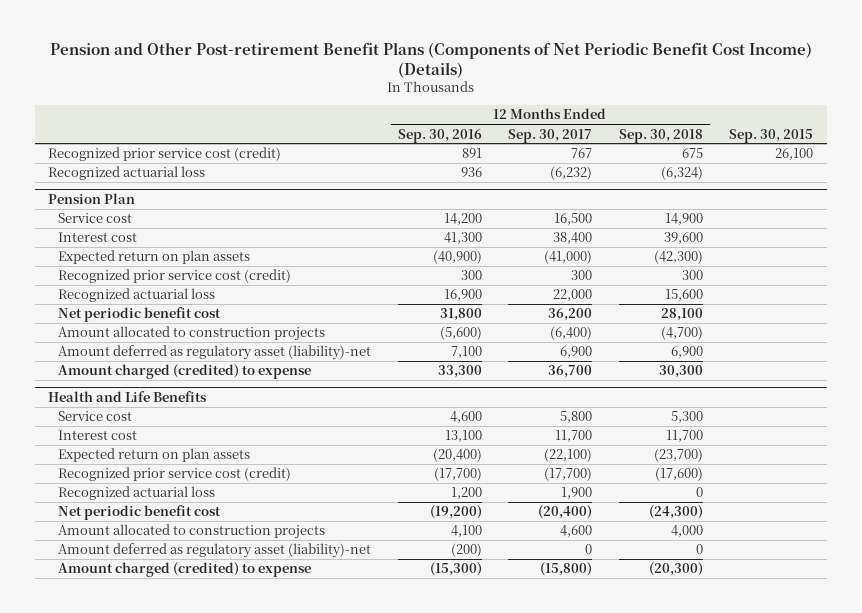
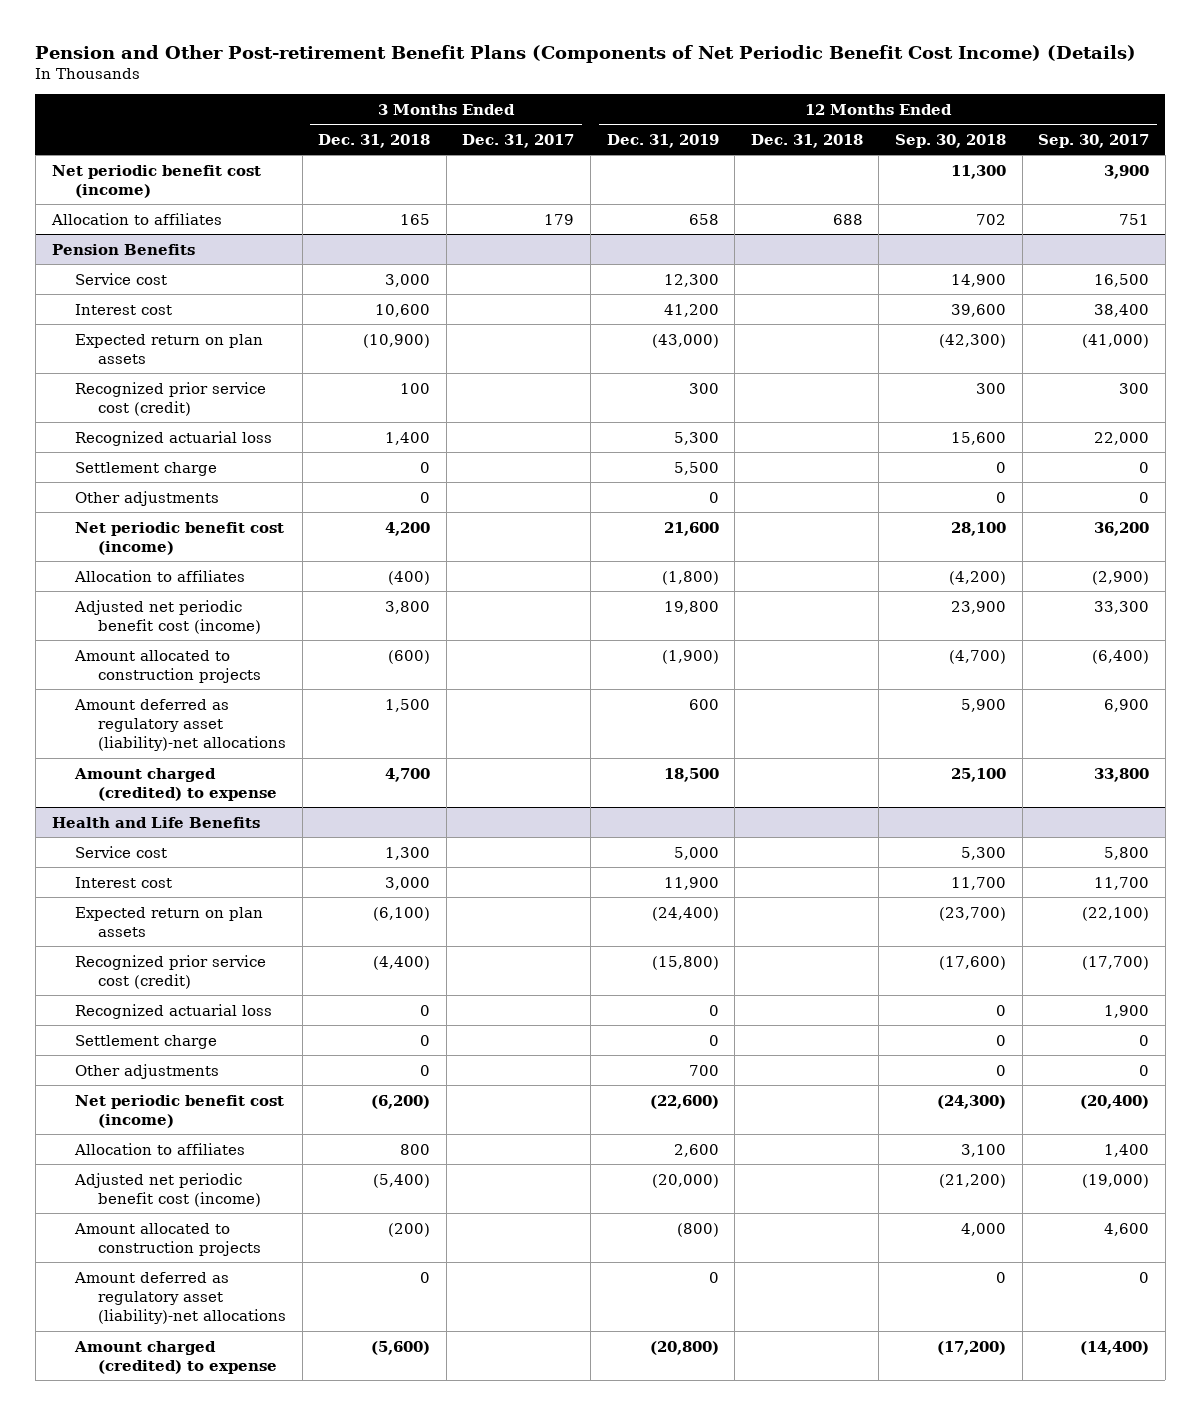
- | 12 Months Ended Sep. 30, 2016 | 12 Months Ended Sep. 30, 2017 | 12 Months Ended Sep. 30, 2018 | Sep. 30, 2015
+ | 3 Months Ended Dec. 31, 2018 | 3 Months Ended Dec. 31, 2017 | 12 Months Ended Dec. 31, 2019 | 12 Months Ended Dec. 31, 2018 | 12 Months Ended Sep. 30, 2018 | 12 Months Ended Sep. 30, 2017
- Recognized prior service cost (credit) | 891 | 767 | 675 | 26,100
- Recognized actuarial loss | 936 | (6,232) | (6,324) |
- Pension Plan
+ Net periodic benefit cost (income) | | | | | 11,300 | 3,900
+ Allocation to affiliates | 165 | 179 | 658 | 688 | 702 | 751
+ Pension Benefits
- Net periodic benefit cost | 31,800 | 36,200 | 28,100 |
+ Settlement charge | 0 | | 5,500 | | 0 | 0
+ Other adjustments | 0 | | 0 | | 0 | 0
+ Net periodic benefit cost (income) | 4,200 | | 21,600 | | 28,100 | 36,200
+ Allocation to affiliates | (400) | | (1,800) | | (4,200) | (2,900)
+ Adjusted net periodic benefit cost (income) | 3,800 | | 19,800 | | 23,900 | 33,300
- Amount deferred as regulatory asset (liability)-net | 7,100 | 6,900 | 6,900 |
- Amount charged (credited) to expense | 33,300 | 36,700 | 30,300 |
+ Amount deferred as regulatory asset (liability)-net allocations | 1,500 | | 600 | | 5,900 | 6,900
+ Amount charged (credited) to expense | 4,700 | | 18,500 | | 25,100 | 33,800
@ Health and Life Benefits
- Net periodic benefit cost | (19,200) | (20,400) | (24,300) |
+ Settlement charge | 0 | | 0 | | 0 | 0
+ Other adjustments | 0 | | 700 | | 0 | 0
+ Net periodic benefit cost (income) | (6,200) | | (22,600) | | (24,300) | (20,400)
+ Allocation to affiliates | 800 | | 2,600 | | 3,100 | 1,400
+ Adjusted net periodic benefit cost (income) | (5,400) | | (20,000) | | (21,200) | (19,000)
- Amount deferred as regulatory asset (liability)-net | (200) | 0 | 0 |
- Amount charged (credited) to expense | (15,300) | (15,800) | (20,300) |
+ Amount deferred as regulatory asset (liability)-net allocations | 0 | | 0 | | 0 | 0
+ Amount charged (credited) to expense | (5,600) | | (20,800) | | (17,200) | (14,400)

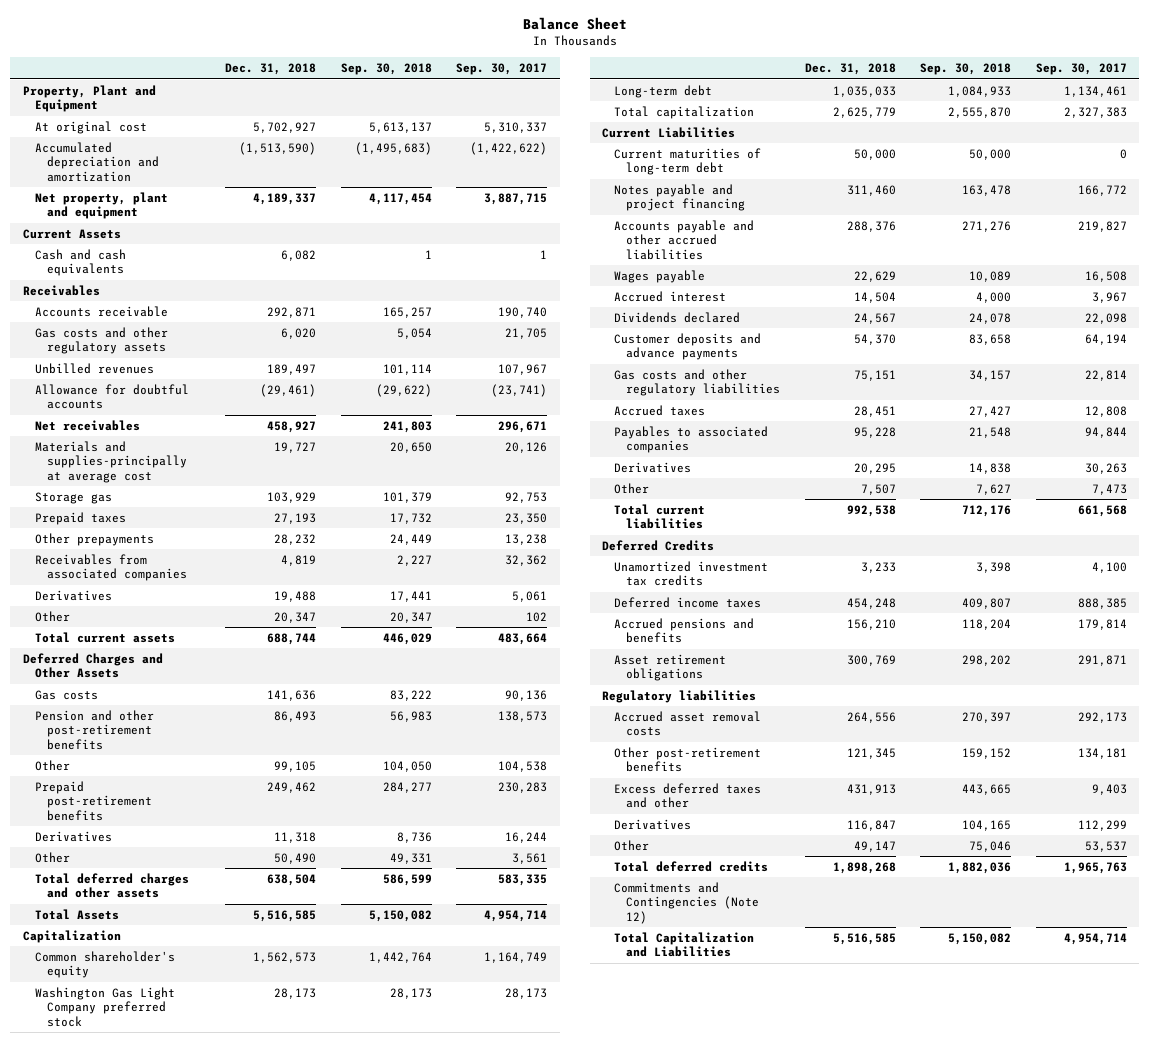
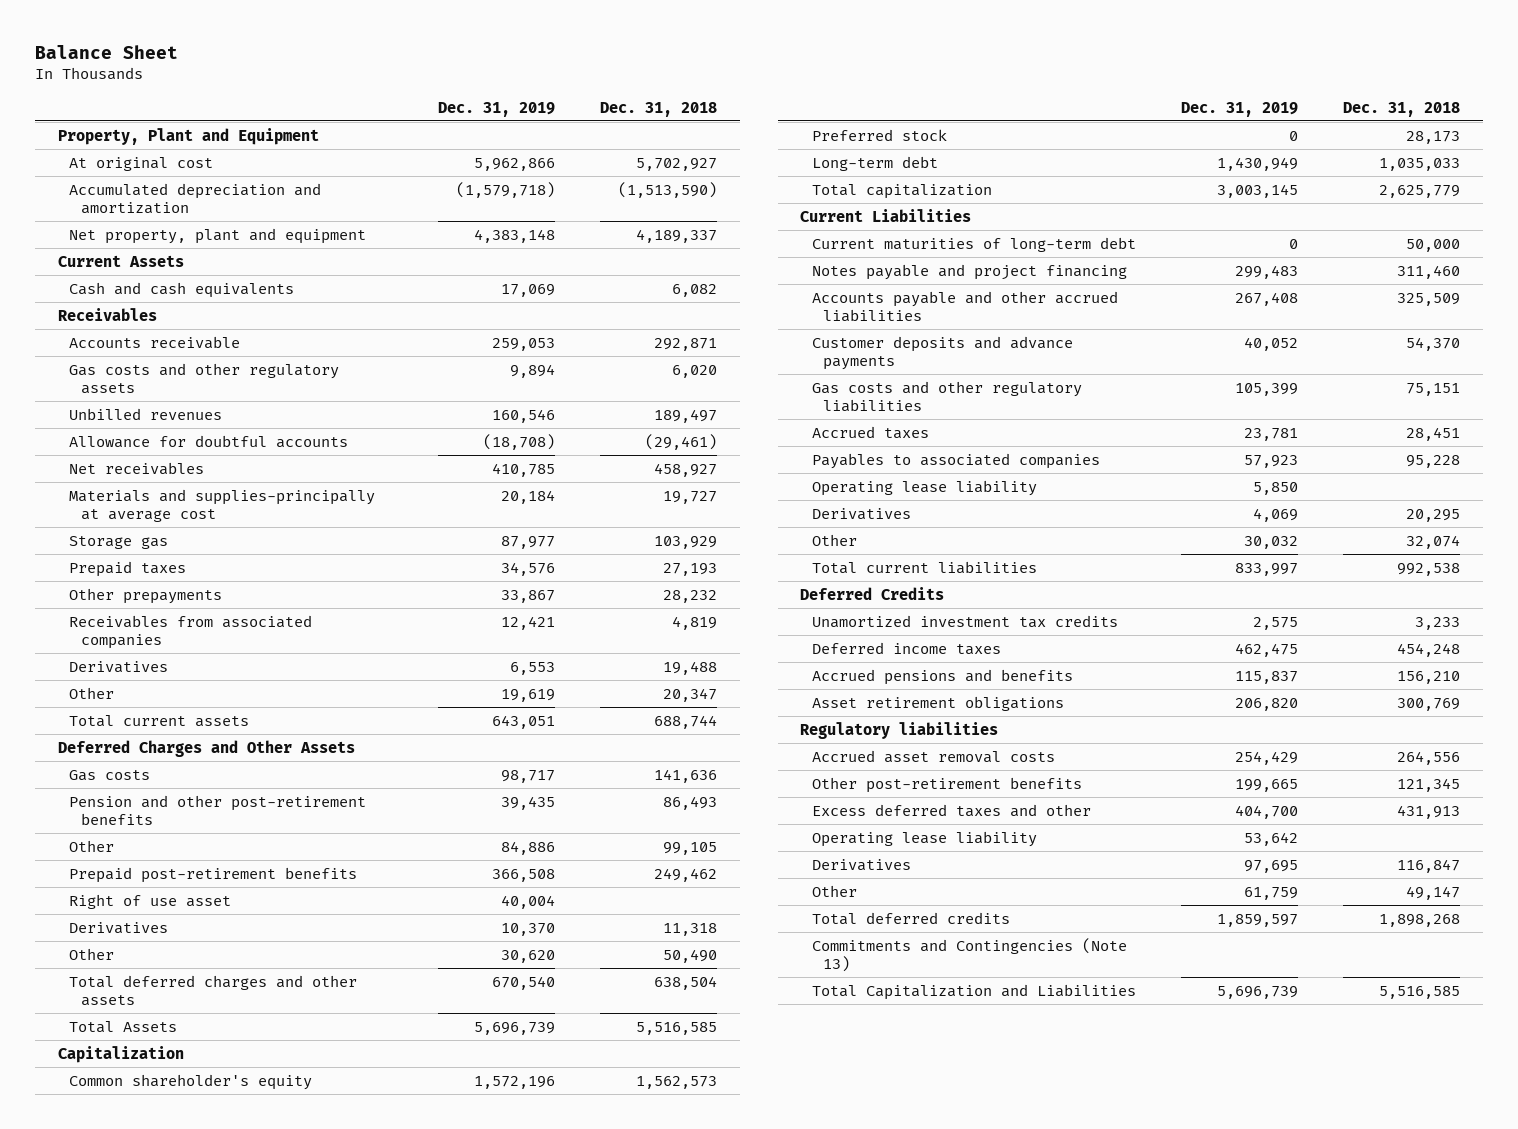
- | Dec. 31, 2018 | Sep. 30, 2018 | Sep. 30, 2017
+ | Dec. 31, 2019 | Dec. 31, 2018
+ Right of use asset | 40,004 |
- Washington Gas Light Company preferred stock | 28,173 | 28,173 | 28,173
+ Preferred stock | 0 | 28,173
- Accounts payable and other accrued liabilities | 288,376 | 271,276 | 219,827
- Wages payable | 22,629 | 10,089 | 16,508
- Accrued interest | 14,504 | 4,000 | 3,967
- Dividends declared | 24,567 | 24,078 | 22,098
+ Accounts payable and other accrued liabilities | 267,408 | 325,509
+ Operating lease liability | 5,850 |
- Other | 7,507 | 7,627 | 7,473
+ Other | 30,032 | 32,074
+ Operating lease liability | 53,642 |
- Commitments and Contingencies (Note 12)
+ Commitments and Contingencies (Note 13)

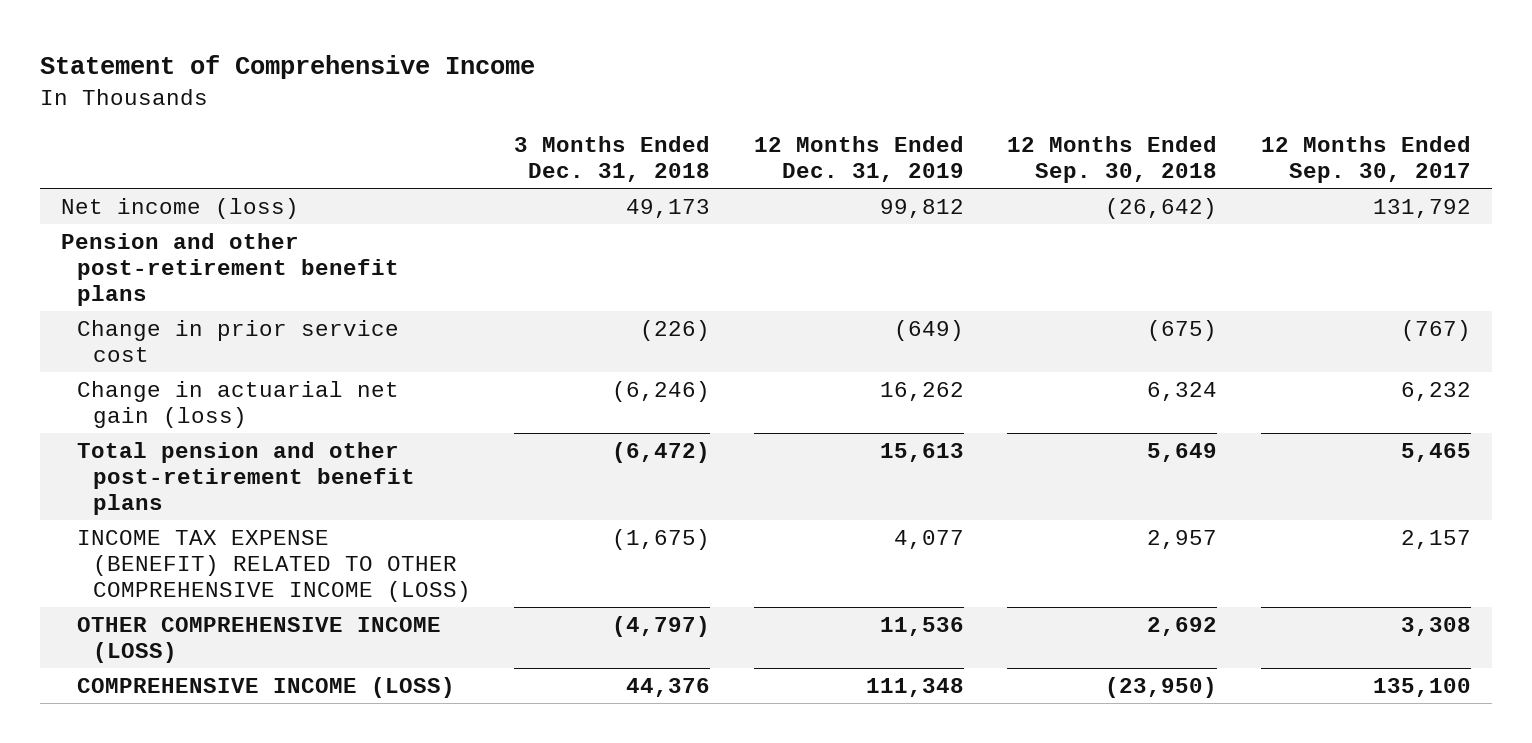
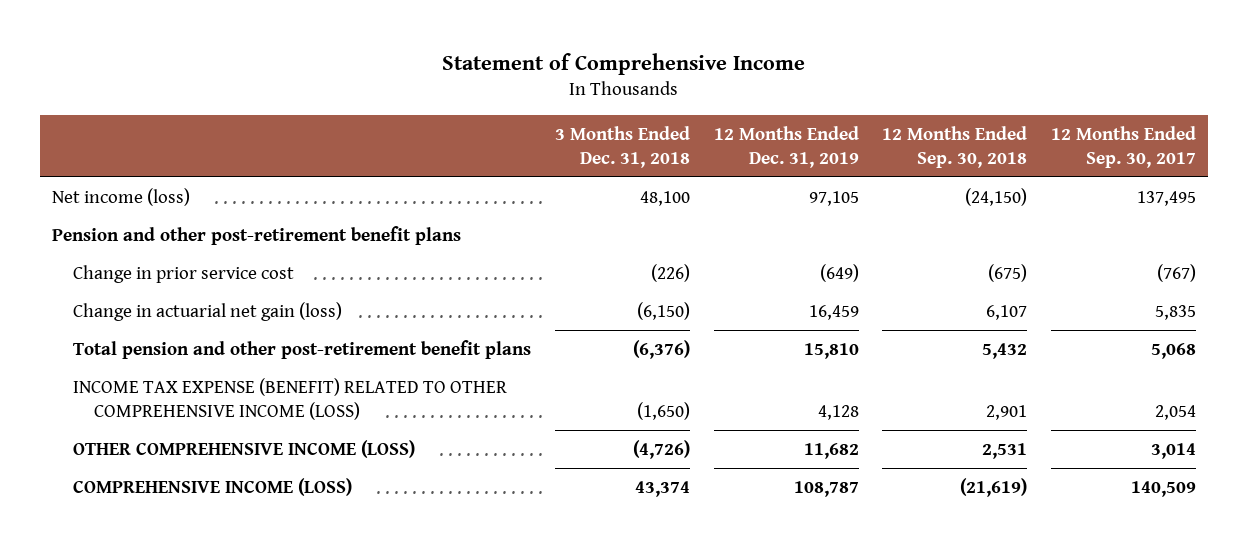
- Net income (loss) | 49,173 | 99,812 | (26,642) | 131,792
+ Net income (loss) | 48,100 | 97,105 | (24,150) | 137,495
- Change in actuarial net gain (loss) | (6,246) | 16,262 | 6,324 | 6,232
- Total pension and other post-retirement benefit plans | (6,472) | 15,613 | 5,649 | 5,465
- INCOME TAX EXPENSE (BENEFIT) RELATED TO OTHER COMPREHENSIVE INCOME (LOSS) | (1,675) | 4,077 | 2,957 | 2,157
- OTHER COMPREHENSIVE INCOME (LOSS) | (4,797) | 11,536 | 2,692 | 3,308
- COMPREHENSIVE INCOME (LOSS) | 44,376 | 111,348 | (23,950) | 135,100
+ Change in actuarial net gain (loss) | (6,150) | 16,459 | 6,107 | 5,835
+ Total pension and other post-retirement benefit plans | (6,376) | 15,810 | 5,432 | 5,068
+ INCOME TAX EXPENSE (BENEFIT) RELATED TO OTHER COMPREHENSIVE INCOME (LOSS) | (1,650) | 4,128 | 2,901 | 2,054
+ OTHER COMPREHENSIVE INCOME (LOSS) | (4,726) | 11,682 | 2,531 | 3,014
+ COMPREHENSIVE INCOME (LOSS) | 43,374 | 108,787 | (21,619) | 140,509

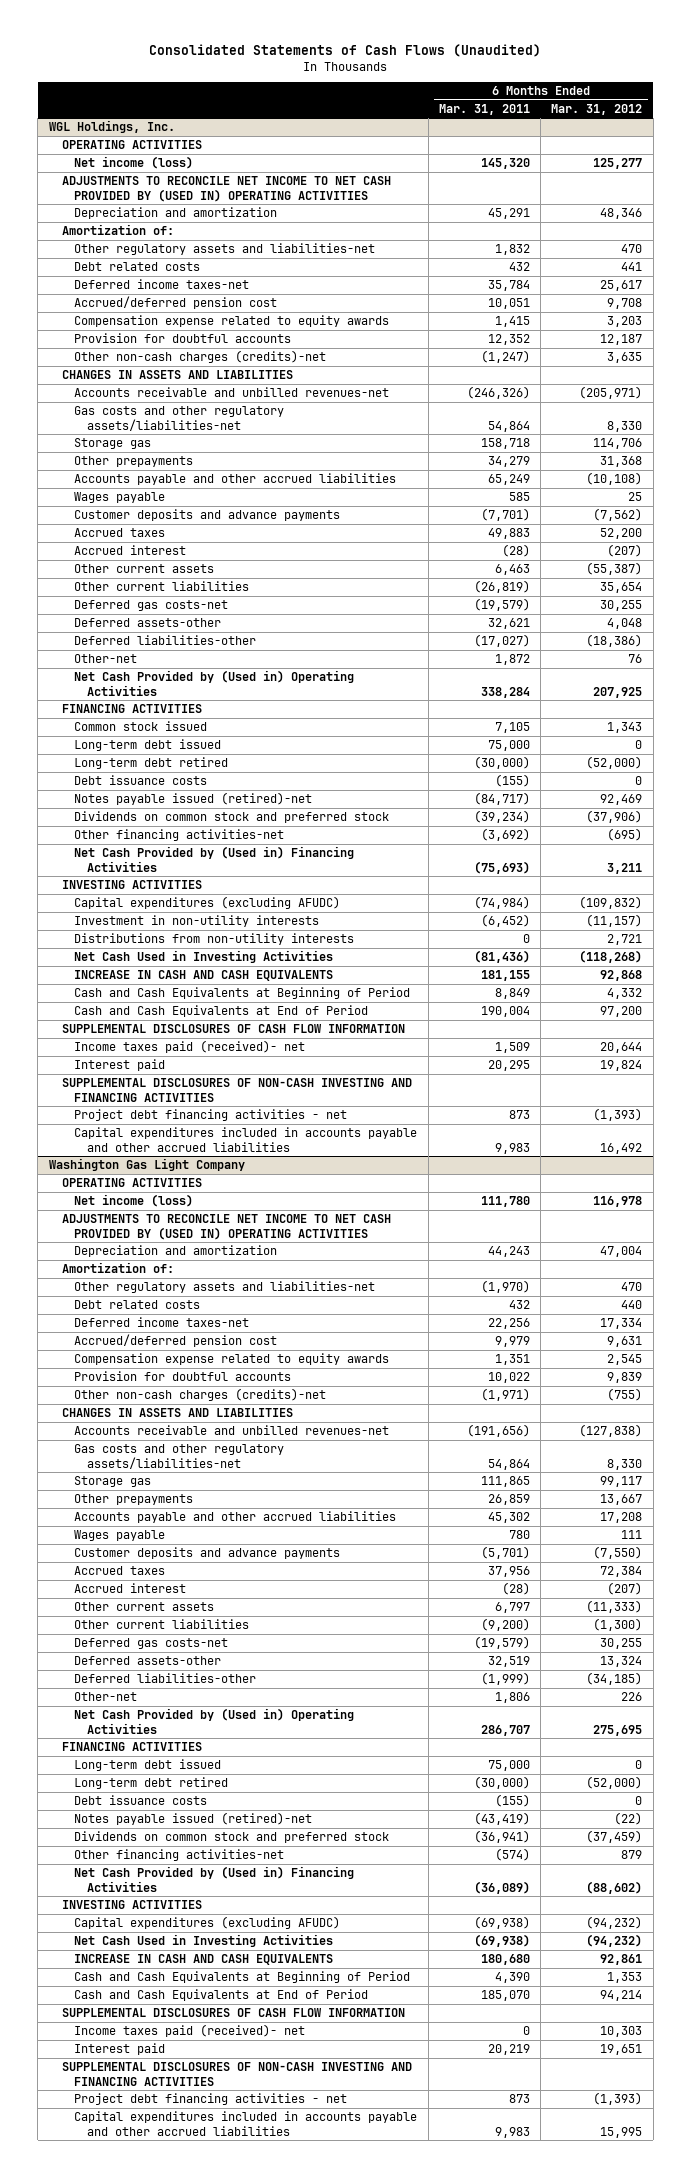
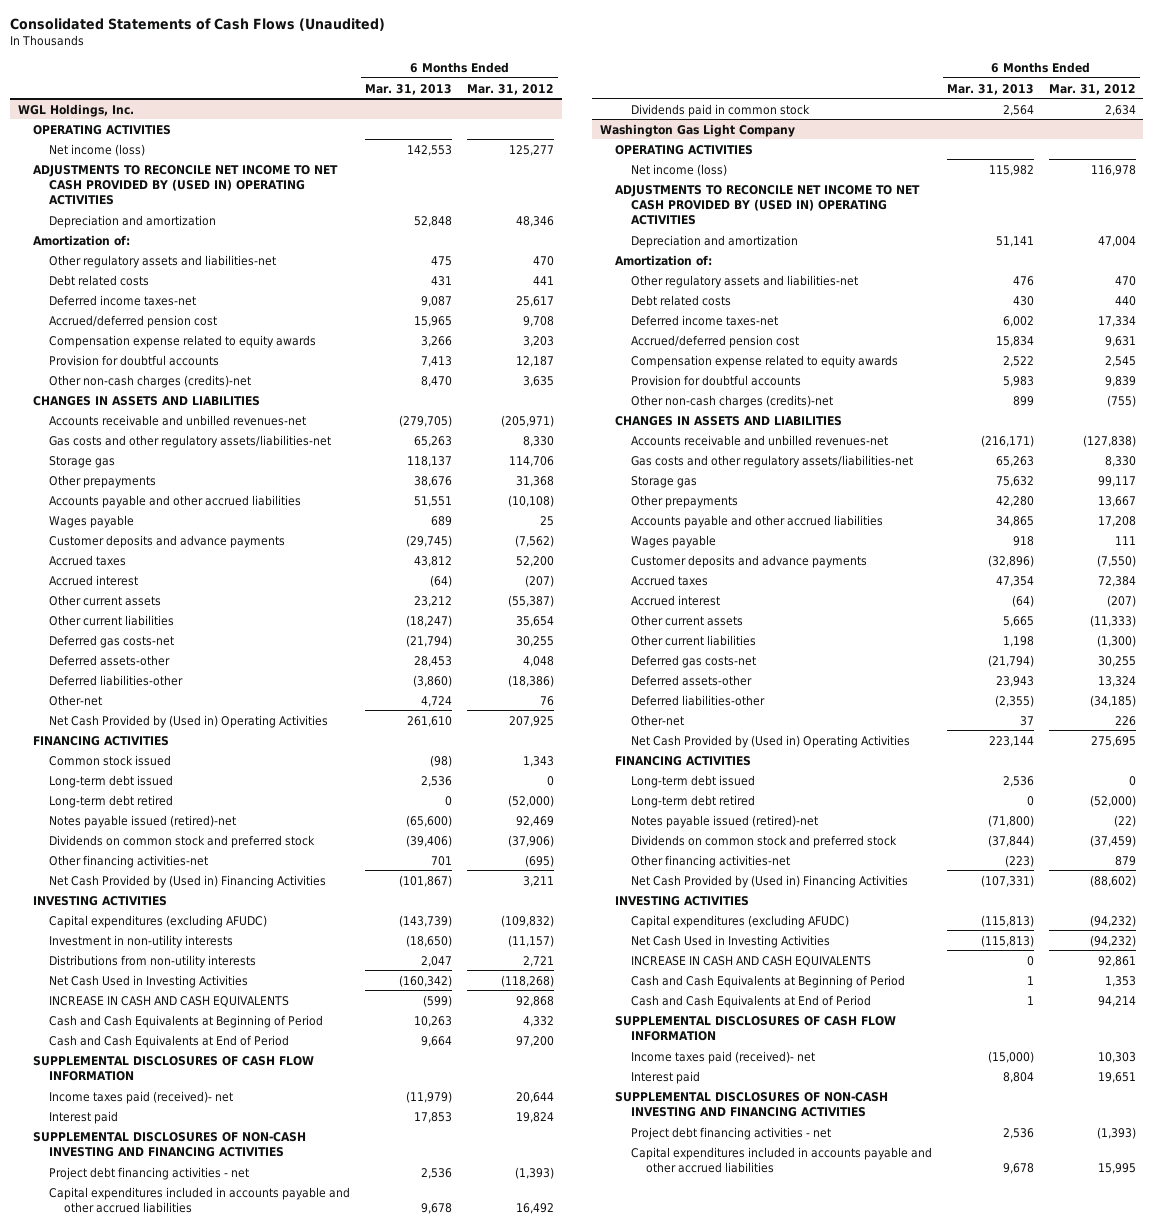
- | 6 Months Ended Mar. 31, 2011 | 6 Months Ended Mar. 31, 2012
+ | 6 Months Ended Mar. 31, 2013 | 6 Months Ended Mar. 31, 2012
@ WGL Holdings, Inc.
- Debt issuance costs | (155) | 0
+ Dividends paid in common stock | 2,564 | 2,634
@ Washington Gas Light Company
- Debt issuance costs | (155) | 0

